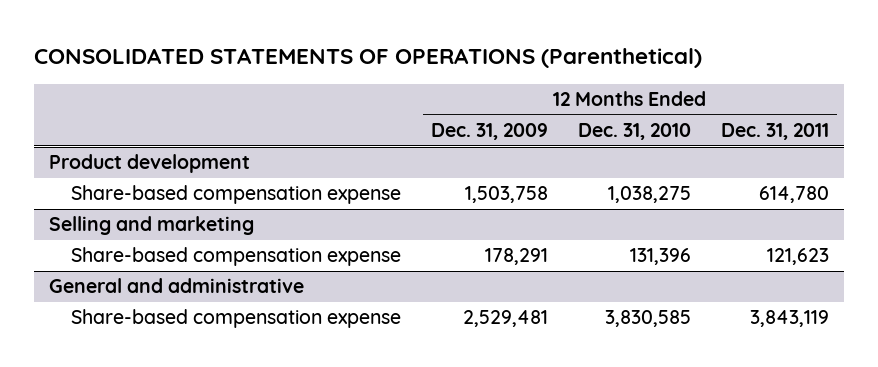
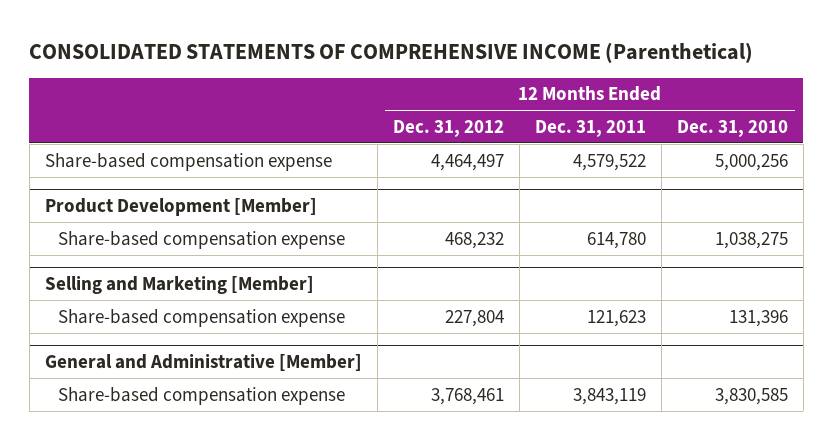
- CONSOLIDATED STATEMENTS OF OPERATIONS (Parenthetical)
+ CONSOLIDATED STATEMENTS OF COMPREHENSIVE INCOME (Parenthetical)
- | 12 Months Ended Dec. 31, 2009 | 12 Months Ended Dec. 31, 2010 | 12 Months Ended Dec. 31, 2011
+ | 12 Months Ended Dec. 31, 2012 | 12 Months Ended Dec. 31, 2011 | 12 Months Ended Dec. 31, 2010
- Product development
+ Share-based compensation expense | 4,464,497 | 4,579,522 | 5,000,256
+ Product Development [Member]
- Selling and marketing
+ Selling and Marketing [Member]
- General and administrative
+ General and Administrative [Member]

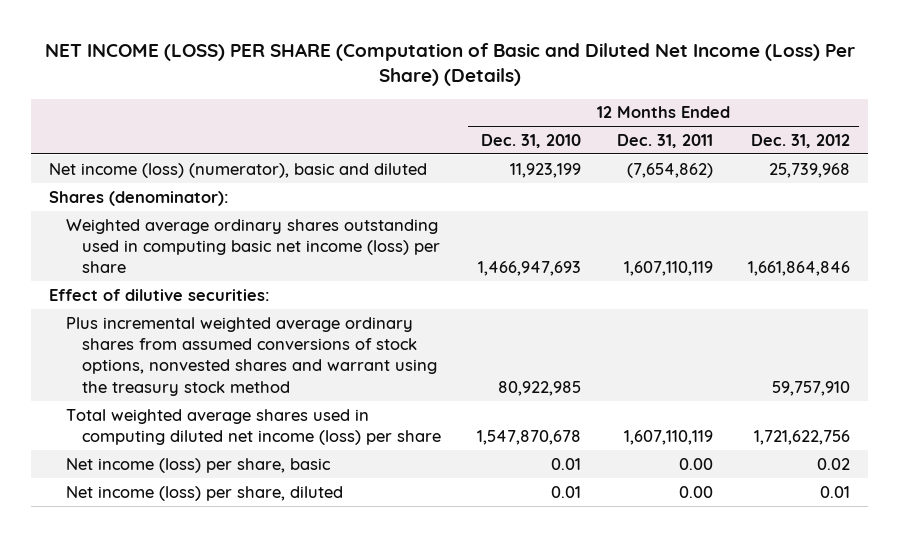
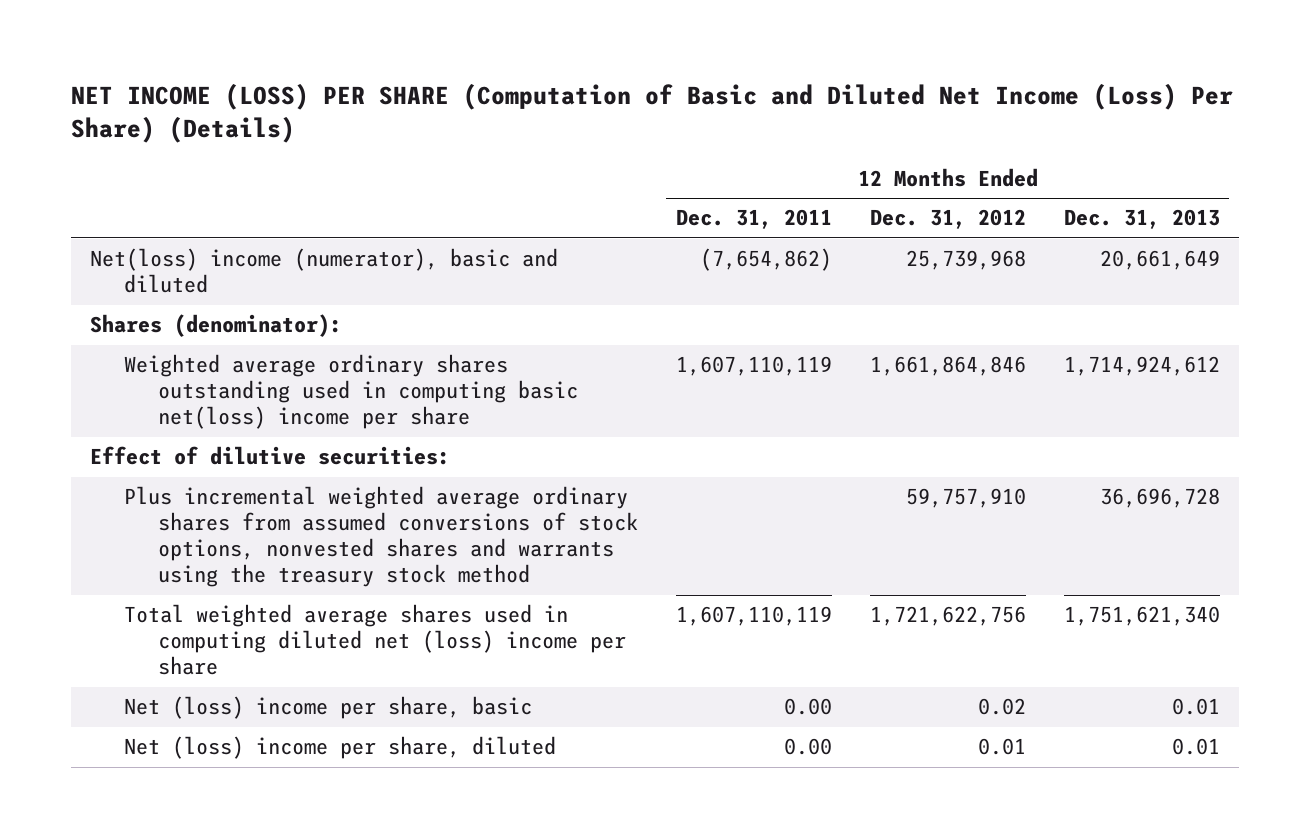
- | 12 Months Ended Dec. 31, 2010 | 12 Months Ended Dec. 31, 2011 | 12 Months Ended Dec. 31, 2012
+ | 12 Months Ended Dec. 31, 2011 | 12 Months Ended Dec. 31, 2012 | 12 Months Ended Dec. 31, 2013
- Net income (loss) (numerator), basic and diluted | 11,923,199 | (7,654,862) | 25,739,968
+ Net(loss) income (numerator), basic and diluted | (7,654,862) | 25,739,968 | 20,661,649
- Weighted average ordinary shares outstanding used in computing basic net income (loss) per share | 1,466,947,693 | 1,607,110,119 | 1,661,864,846
+ Weighted average ordinary shares outstanding used in computing basic net(loss) income per share | 1,607,110,119 | 1,661,864,846 | 1,714,924,612
- Plus incremental weighted average ordinary shares from assumed conversions of stock options, nonvested shares and warrant using the treasury stock method | 80,922,985 | | 59,757,910
- Total weighted average shares used in computing diluted net income (loss) per share | 1,547,870,678 | 1,607,110,119 | 1,721,622,756
- Net income (loss) per share, basic | 0.01 | 0.00 | 0.02
- Net income (loss) per share, diluted | 0.01 | 0.00 | 0.01
+ Plus incremental weighted average ordinary shares from assumed conversions of stock options, nonvested shares and warrants using the treasury stock method | | 59,757,910 | 36,696,728
+ Total weighted average shares used in computing diluted net (loss) income per share | 1,607,110,119 | 1,721,622,756 | 1,751,621,340
+ Net (loss) income per share, basic | 0.00 | 0.02 | 0.01
+ Net (loss) income per share, diluted | 0.00 | 0.01 | 0.01

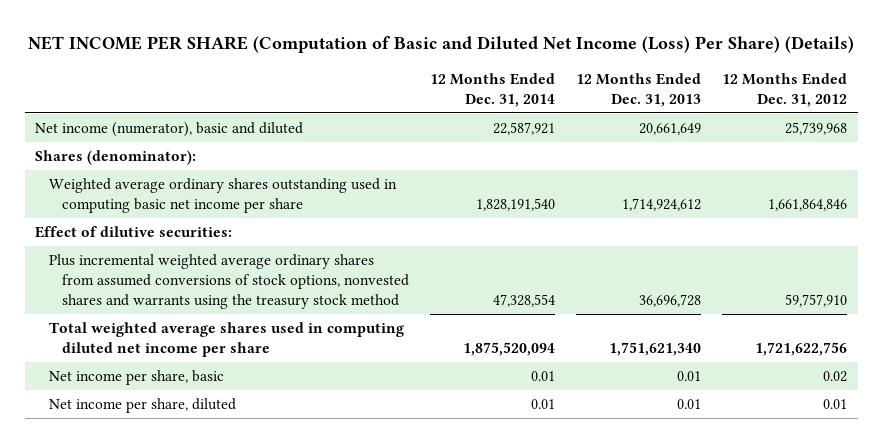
- NET INCOME (LOSS) PER SHARE (Computation of Basic and Diluted Net Income (Loss) Per Share) (Details)
+ NET INCOME PER SHARE (Computation of Basic and Diluted Net Income (Loss) Per Share) (Details)
- | 12 Months Ended Dec. 31, 2011 | 12 Months Ended Dec. 31, 2012 | 12 Months Ended Dec. 31, 2013
+ | 12 Months Ended Dec. 31, 2014 | 12 Months Ended Dec. 31, 2013 | 12 Months Ended Dec. 31, 2012
- Net(loss) income (numerator), basic and diluted | (7,654,862) | 25,739,968 | 20,661,649
+ Net income (numerator), basic and diluted | 22,587,921 | 20,661,649 | 25,739,968
- Weighted average ordinary shares outstanding used in computing basic net(loss) income per share | 1,607,110,119 | 1,661,864,846 | 1,714,924,612
+ Weighted average ordinary shares outstanding used in computing basic net income per share | 1,828,191,540 | 1,714,924,612 | 1,661,864,846
- Total weighted average shares used in computing diluted net (loss) income per share | 1,607,110,119 | 1,721,622,756 | 1,751,621,340
- Net (loss) income per share, basic | 0.00 | 0.02 | 0.01
- Net (loss) income per share, diluted | 0.00 | 0.01 | 0.01
+ Total weighted average shares used in computing diluted net income per share | 1,875,520,094 | 1,751,621,340 | 1,721,622,756
+ Net income per share, basic | 0.01 | 0.01 | 0.02
+ Net income per share, diluted | 0.01 | 0.01 | 0.01

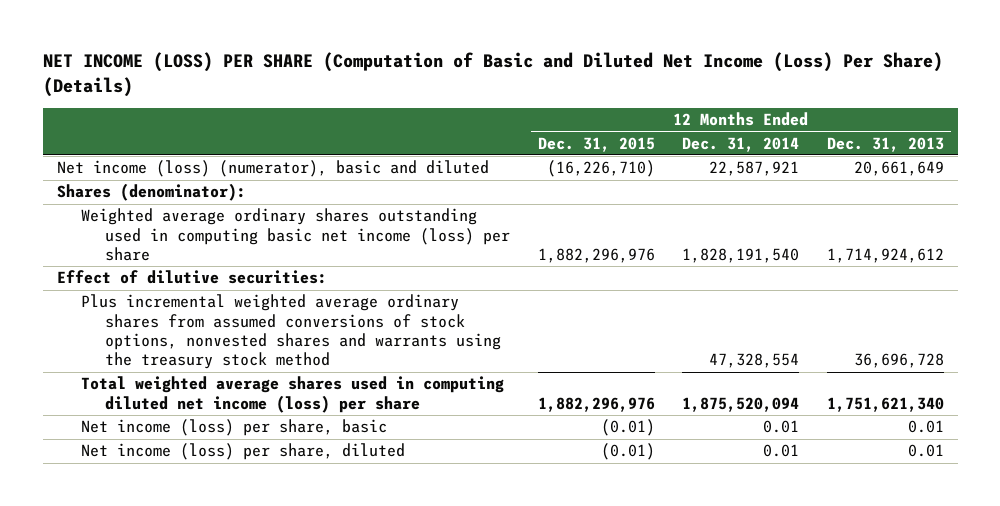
- NET INCOME PER SHARE (Computation of Basic and Diluted Net Income (Loss) Per Share) (Details)
+ NET INCOME (LOSS) PER SHARE (Computation of Basic and Diluted Net Income (Loss) Per Share) (Details)
- | 12 Months Ended Dec. 31, 2014 | 12 Months Ended Dec. 31, 2013 | 12 Months Ended Dec. 31, 2012
+ | 12 Months Ended Dec. 31, 2015 | 12 Months Ended Dec. 31, 2014 | 12 Months Ended Dec. 31, 2013
- Net income (numerator), basic and diluted | 22,587,921 | 20,661,649 | 25,739,968
+ Net income (loss) (numerator), basic and diluted | (16,226,710) | 22,587,921 | 20,661,649
- Weighted average ordinary shares outstanding used in computing basic net income per share | 1,828,191,540 | 1,714,924,612 | 1,661,864,846
+ Weighted average ordinary shares outstanding used in computing basic net income (loss) per share | 1,882,296,976 | 1,828,191,540 | 1,714,924,612
- Total weighted average shares used in computing diluted net income per share | 1,875,520,094 | 1,751,621,340 | 1,721,622,756
- Net income per share, basic | 0.01 | 0.01 | 0.02
- Net income per share, diluted | 0.01 | 0.01 | 0.01
+ Total weighted average shares used in computing diluted net income (loss) per share | 1,882,296,976 | 1,875,520,094 | 1,751,621,340
+ Net income (loss) per share, basic | (0.01) | 0.01 | 0.01
+ Net income (loss) per share, diluted | (0.01) | 0.01 | 0.01

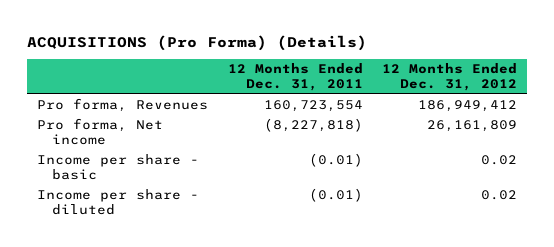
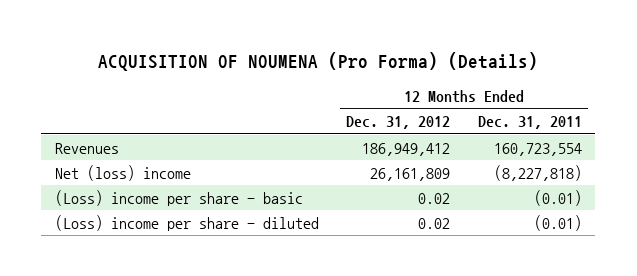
- ACQUISITIONS (Pro Forma) (Details)
+ ACQUISITION OF NOUMENA (Pro Forma) (Details)
- | 12 Months Ended Dec. 31, 2011 | 12 Months Ended Dec. 31, 2012
+ | 12 Months Ended Dec. 31, 2012 | 12 Months Ended Dec. 31, 2011
- Pro forma, Revenues | 160,723,554 | 186,949,412
- Pro forma, Net income | (8,227,818) | 26,161,809
- Income per share - basic | (0.01) | 0.02
- Income per share - diluted | (0.01) | 0.02
+ Revenues | 186,949,412 | 160,723,554
+ Net (loss) income | 26,161,809 | (8,227,818)
+ (Loss) income per share - basic | 0.02 | (0.01)
+ (Loss) income per share - diluted | 0.02 | (0.01)

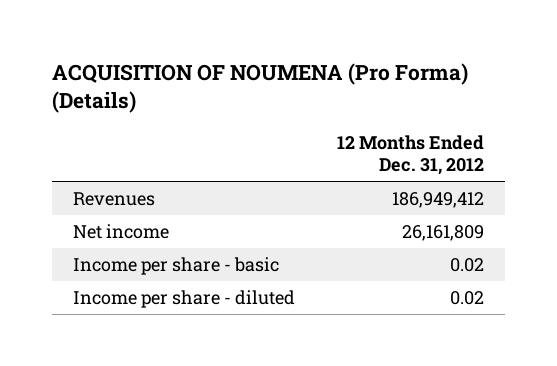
- | 12 Months Ended Dec. 31, 2012 | 12 Months Ended Dec. 31, 2011
+ | 12 Months Ended Dec. 31, 2012
- Net (loss) income | 26,161,809 | (8,227,818)
- (Loss) income per share - basic | 0.02 | (0.01)
- (Loss) income per share - diluted | 0.02 | (0.01)
+ Net income | 26,161,809
+ Income per share - basic | 0.02
+ Income per share - diluted | 0.02

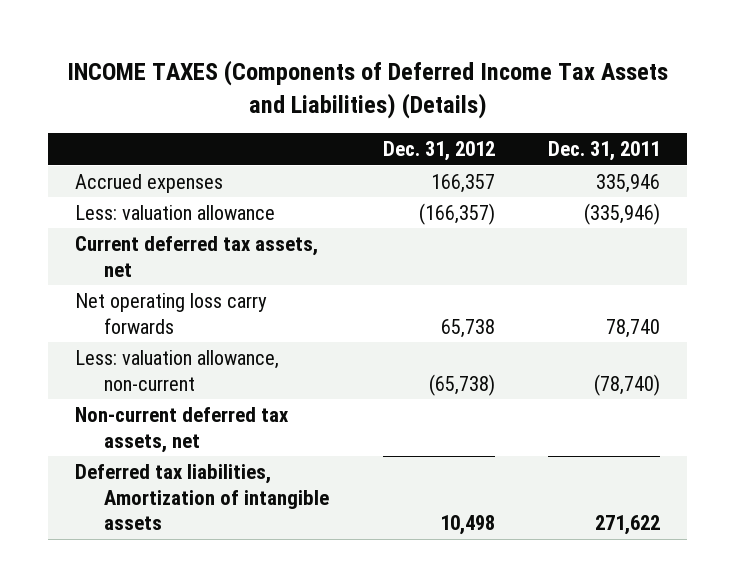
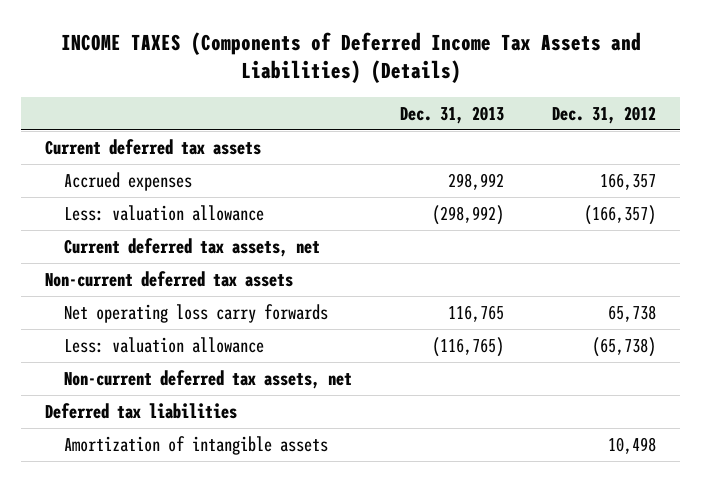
- | Dec. 31, 2012 | Dec. 31, 2011
+ | Dec. 31, 2013 | Dec. 31, 2012
+ Current deferred tax assets
+ Non-current deferred tax assets
- Less: valuation allowance, non-current | (65,738) | (78,740)
+ Less: valuation allowance | (116,765) | (65,738)
- Deferred tax liabilities, Amortization of intangible assets | 10,498 | 271,622
+ Deferred tax liabilities
+ Amortization of intangible assets | | 10,498

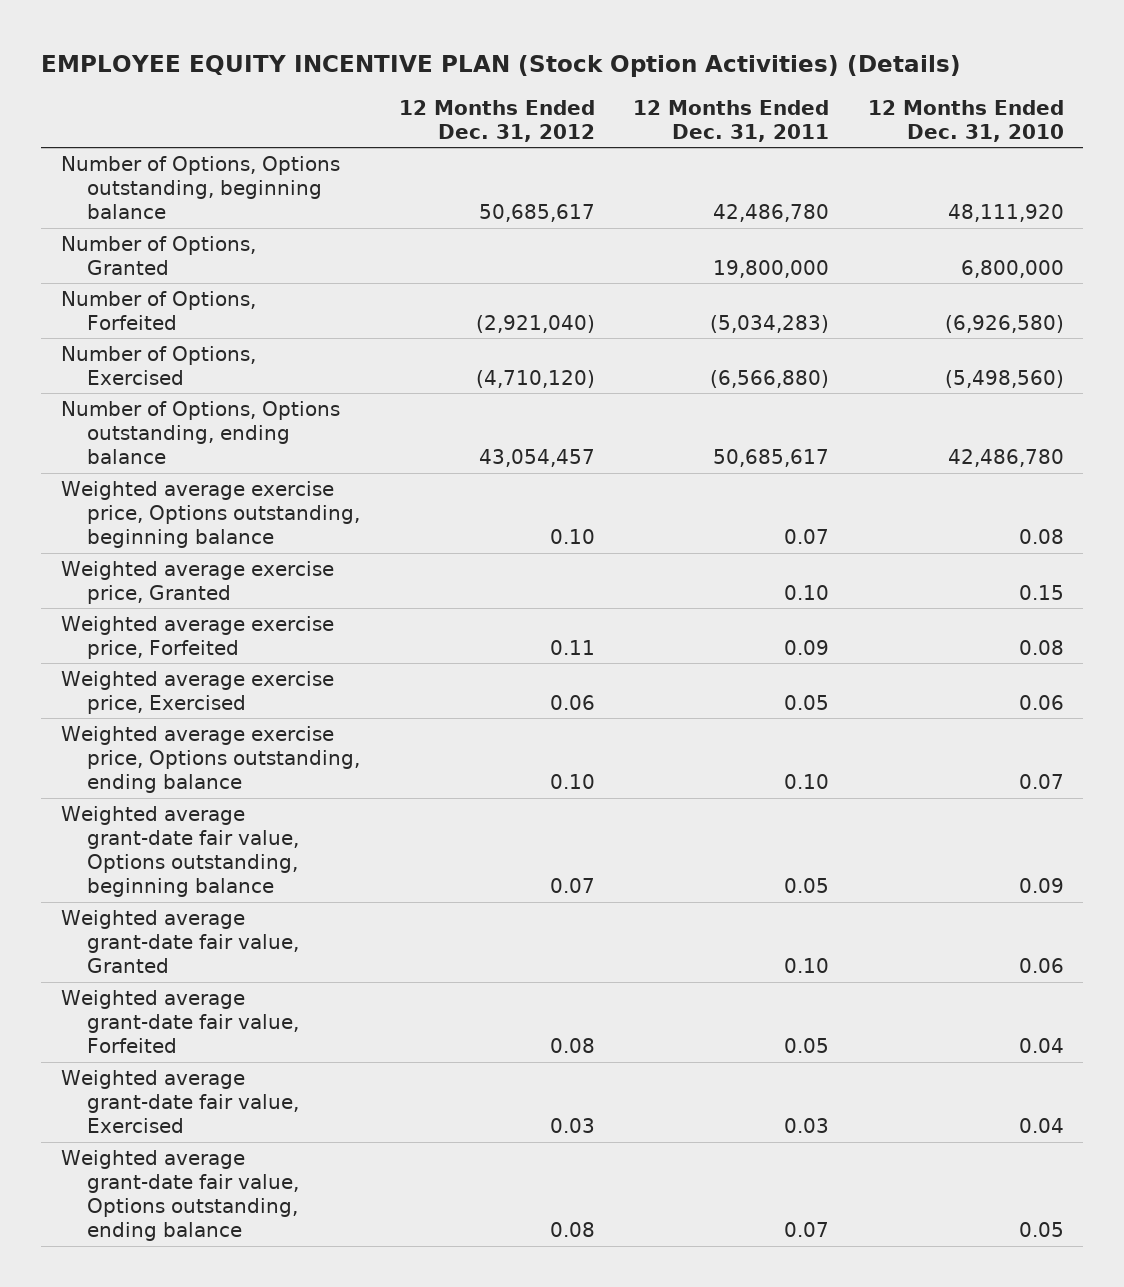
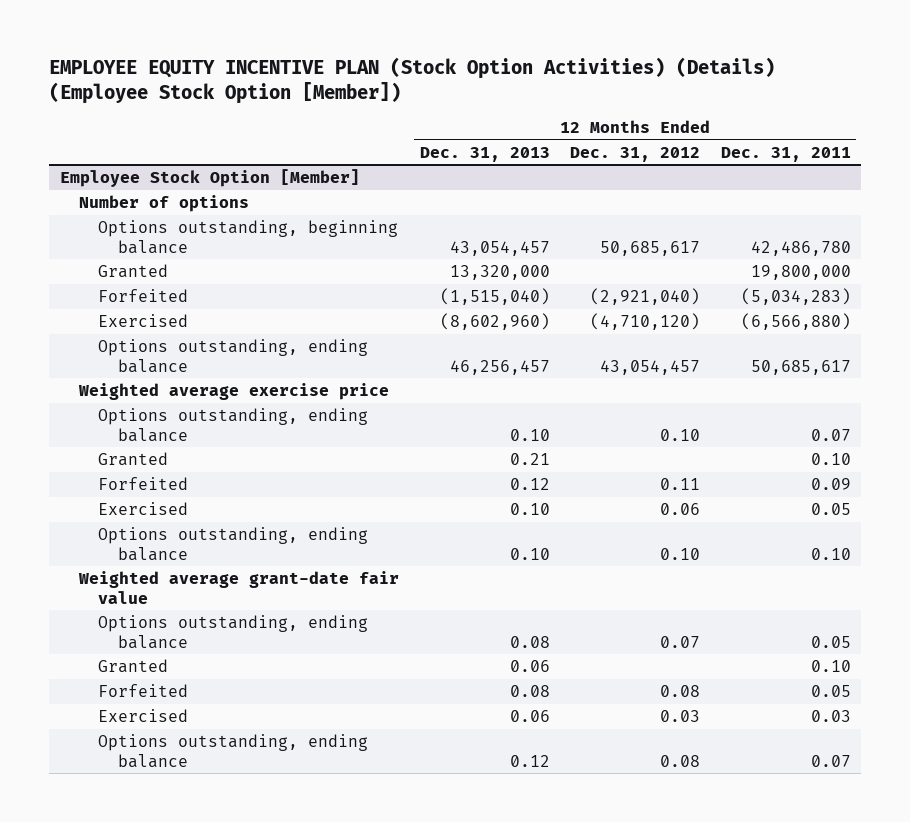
- EMPLOYEE EQUITY INCENTIVE PLAN (Stock Option Activities) (Details)
+ EMPLOYEE EQUITY INCENTIVE PLAN (Stock Option Activities) (Details) (Employee Stock Option [Member])
- | 12 Months Ended Dec. 31, 2012 | 12 Months Ended Dec. 31, 2011 | 12 Months Ended Dec. 31, 2010
+ | 12 Months Ended Dec. 31, 2013 | 12 Months Ended Dec. 31, 2012 | 12 Months Ended Dec. 31, 2011
- Number of Options, Options outstanding, beginning balance | 50,685,617 | 42,486,780 | 48,111,920
- Number of Options, Granted | | 19,800,000 | 6,800,000
- Number of Options, Forfeited | (2,921,040) | (5,034,283) | (6,926,580)
- Number of Options, Exercised | (4,710,120) | (6,566,880) | (5,498,560)
- Number of Options, Options outstanding, ending balance | 43,054,457 | 50,685,617 | 42,486,780
- Weighted average exercise price, Options outstanding, beginning balance | 0.10 | 0.07 | 0.08
- Weighted average exercise price, Granted | | 0.10 | 0.15
- Weighted average exercise price, Forfeited | 0.11 | 0.09 | 0.08
- Weighted average exercise price, Exercised | 0.06 | 0.05 | 0.06
- Weighted average exercise price, Options outstanding, ending balance | 0.10 | 0.10 | 0.07
- Weighted average grant-date fair value, Options outstanding, beginning balance | 0.07 | 0.05 | 0.09
- Weighted average grant-date fair value, Granted | | 0.10 | 0.06
- Weighted average grant-date fair value, Forfeited | 0.08 | 0.05 | 0.04
- Weighted average grant-date fair value, Exercised | 0.03 | 0.03 | 0.04
- Weighted average grant-date fair value, Options outstanding, ending balance | 0.08 | 0.07 | 0.05
+ Employee Stock Option [Member]
+ Number of options
+ Options outstanding, beginning balance | 43,054,457 | 50,685,617 | 42,486,780
+ Granted | 13,320,000 | | 19,800,000
+ Forfeited | (1,515,040) | (2,921,040) | (5,034,283)
+ Exercised | (8,602,960) | (4,710,120) | (6,566,880)
+ Options outstanding, ending balance | 46,256,457 | 43,054,457 | 50,685,617
+ Weighted average exercise price
+ Options outstanding, ending balance | 0.10 | 0.10 | 0.07
+ Granted | 0.21 | | 0.10
+ Forfeited | 0.12 | 0.11 | 0.09
+ Exercised | 0.10 | 0.06 | 0.05
+ Options outstanding, ending balance | 0.10 | 0.10 | 0.10
+ Weighted average grant-date fair value
+ Options outstanding, ending balance | 0.08 | 0.07 | 0.05
+ Granted | 0.06 | | 0.10
+ Forfeited | 0.08 | 0.08 | 0.05
+ Exercised | 0.06 | 0.03 | 0.03
+ Options outstanding, ending balance | 0.12 | 0.08 | 0.07

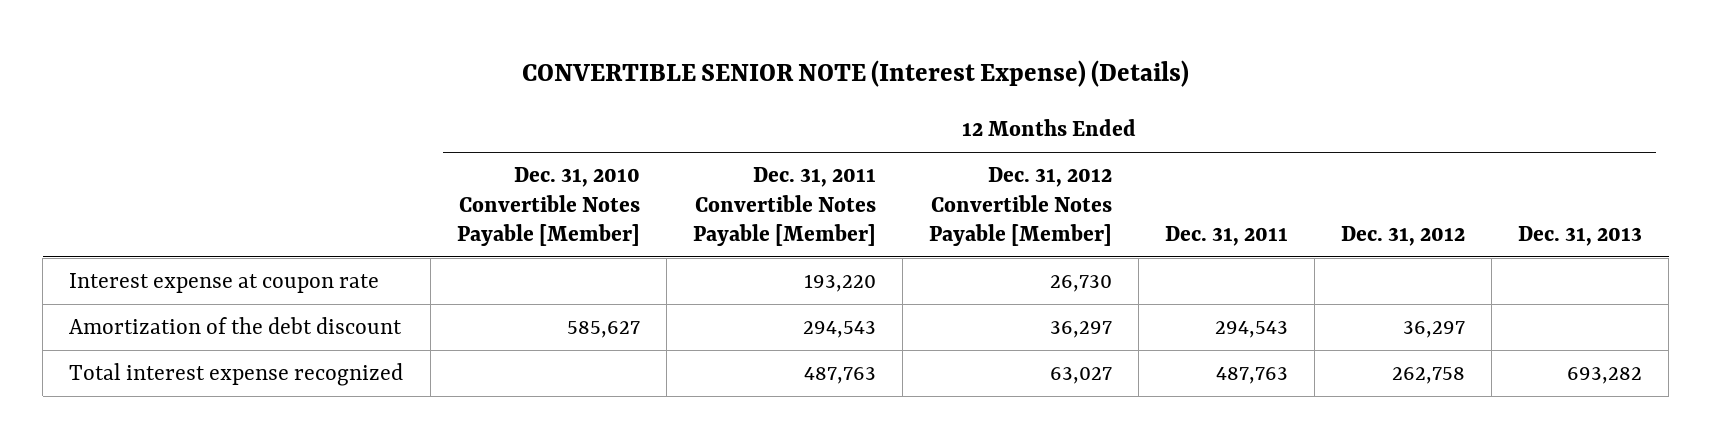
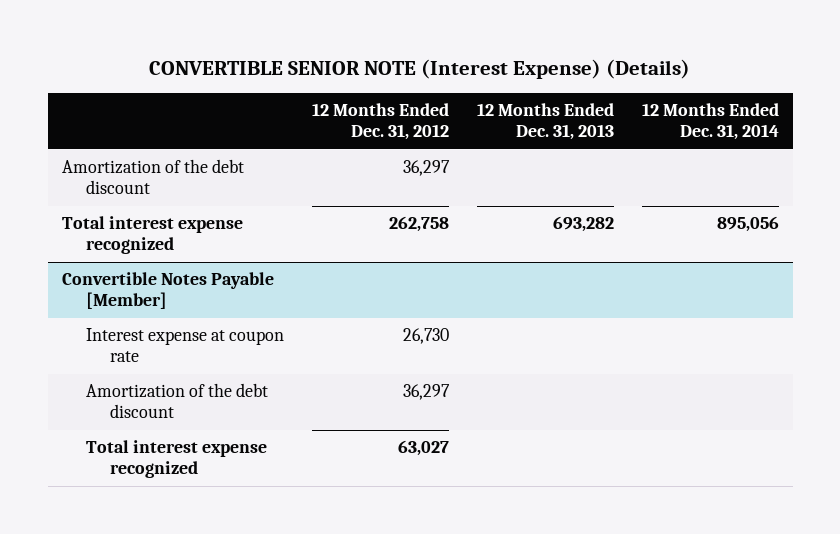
- | 12 Months Ended Dec. 31, 2010 Convertible Notes Payable [Member] | 12 Months Ended Dec. 31, 2011 Convertible Notes Payable [Member] | 12 Months Ended Dec. 31, 2012 Convertible Notes Payable [Member] | 12 Months Ended Dec. 31, 2011 | 12 Months Ended Dec. 31, 2012 | 12 Months Ended Dec. 31, 2013
+ | 12 Months Ended Dec. 31, 2012 | 12 Months Ended Dec. 31, 2013 | 12 Months Ended Dec. 31, 2014
- Interest expense at coupon rate | | 193,220 | 26,730 | | |
+ Convertible Notes Payable [Member]
+ Interest expense at coupon rate | 26,730 | |
+ Amortization of the debt discount | 36,297 | |
+ Total interest expense recognized | 63,027 | |

